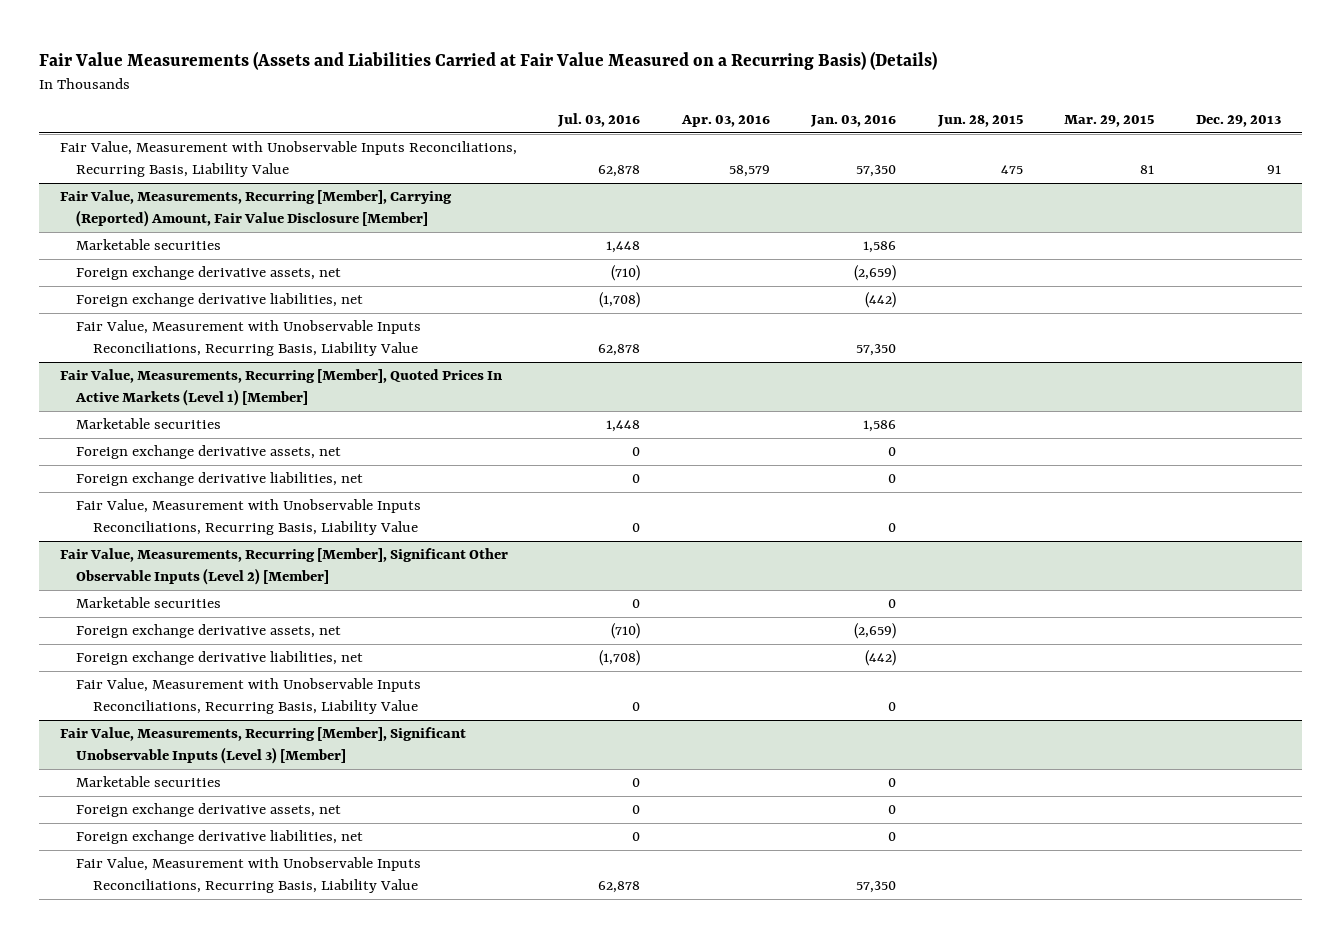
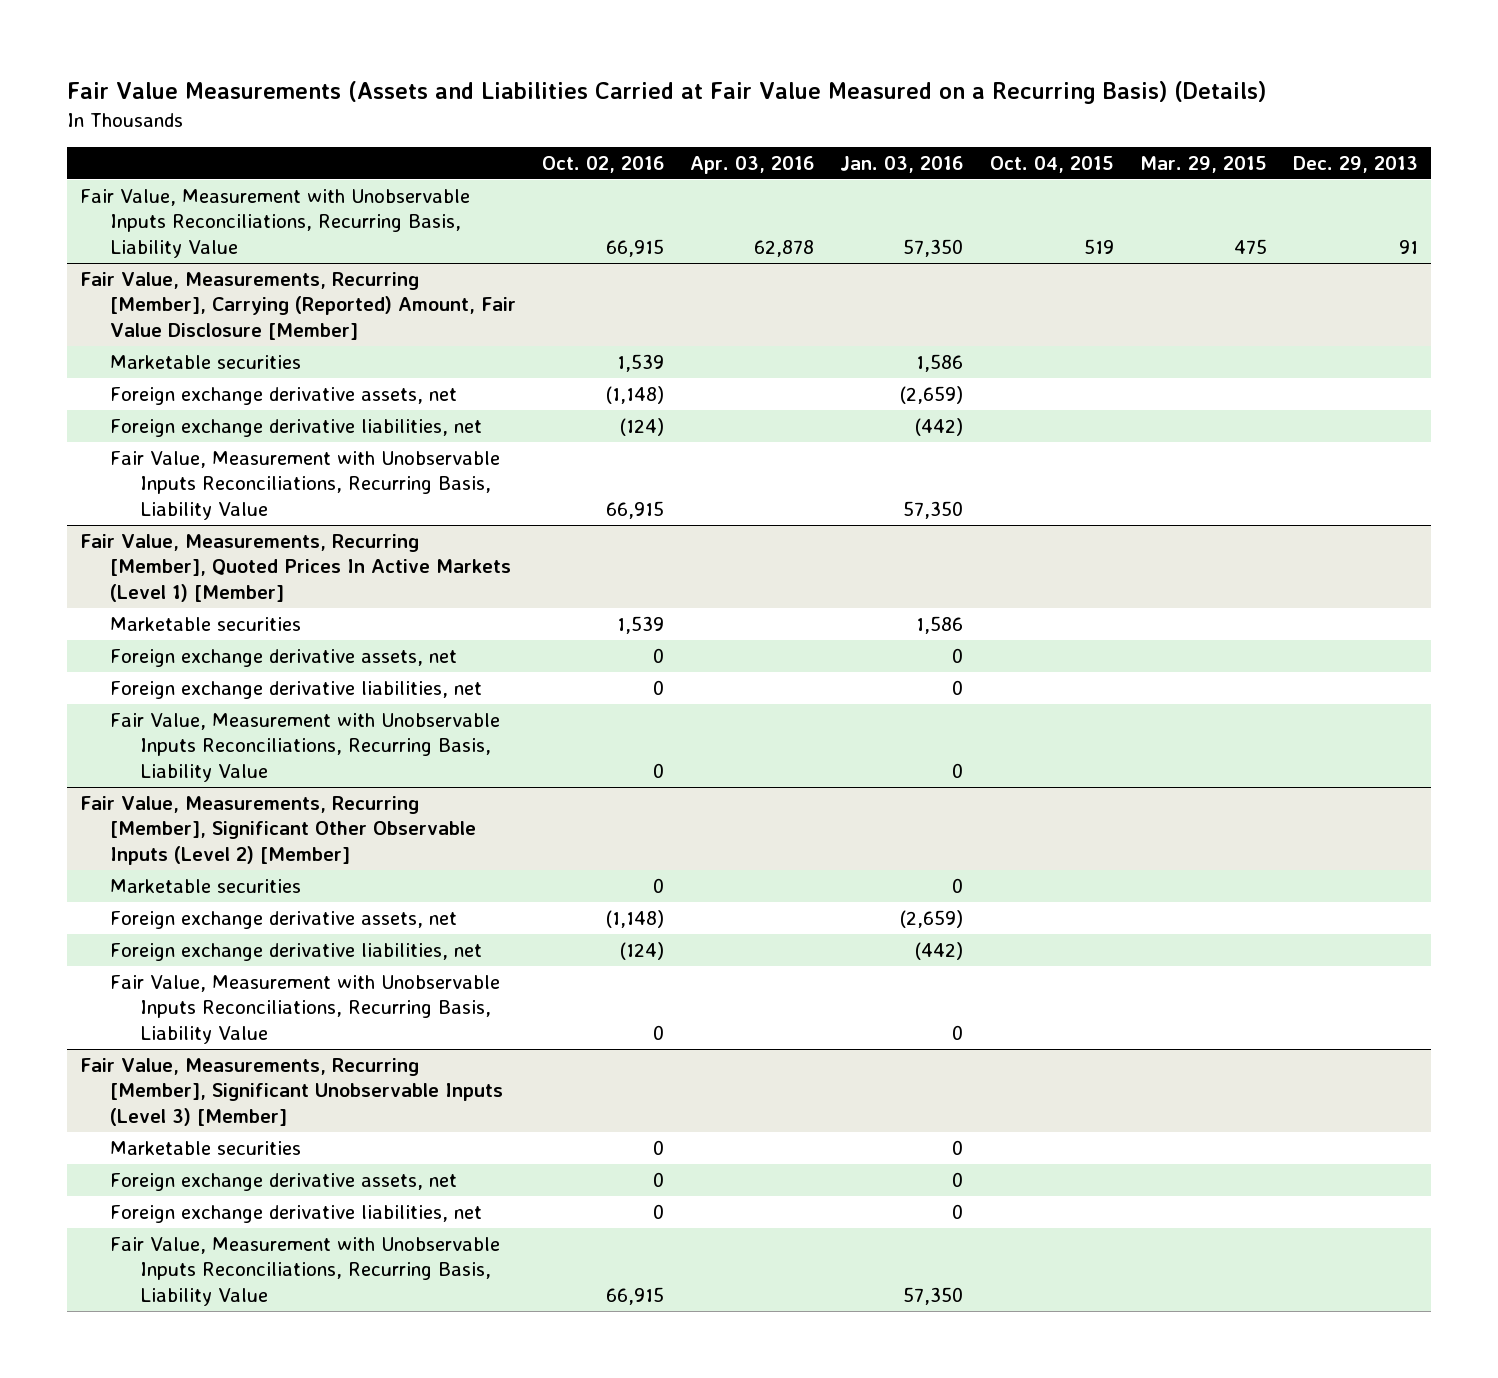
- | Jul. 03, 2016 | Apr. 03, 2016 | Jan. 03, 2016 | Jun. 28, 2015 | Mar. 29, 2015 | Dec. 29, 2013
+ | Oct. 02, 2016 | Apr. 03, 2016 | Jan. 03, 2016 | Oct. 04, 2015 | Mar. 29, 2015 | Dec. 29, 2013
- Fair Value, Measurement with Unobservable Inputs Reconciliations, Recurring Basis, Liability Value | 62,878 | 58,579 | 57,350 | 475 | 81 | 91
+ Fair Value, Measurement with Unobservable Inputs Reconciliations, Recurring Basis, Liability Value | 66,915 | 62,878 | 57,350 | 519 | 475 | 91

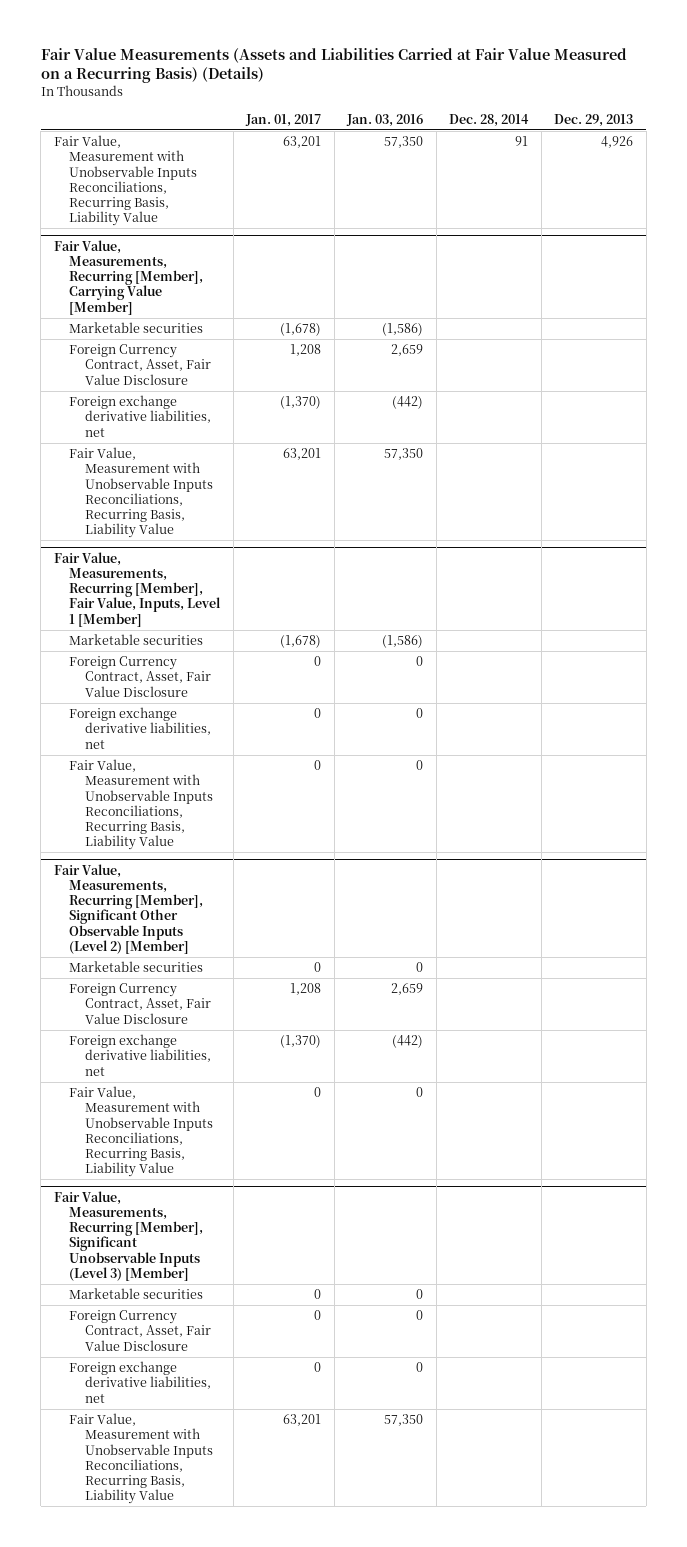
- | Oct. 02, 2016 | Apr. 03, 2016 | Jan. 03, 2016 | Oct. 04, 2015 | Mar. 29, 2015 | Dec. 29, 2013
+ | Jan. 01, 2017 | Jan. 03, 2016 | Dec. 28, 2014 | Dec. 29, 2013
- Fair Value, Measurement with Unobservable Inputs Reconciliations, Recurring Basis, Liability Value | 66,915 | 62,878 | 57,350 | 519 | 475 | 91
- Fair Value, Measurements, Recurring [Member], Carrying (Reported) Amount, Fair Value Disclosure [Member]
- Marketable securities | 1,539 | | 1,586 | | |
- Foreign exchange derivative assets, net | (1,148) | | (2,659) | | |
+ Fair Value, Measurement with Unobservable Inputs Reconciliations, Recurring Basis, Liability Value | 63,201 | 57,350 | 91 | 4,926
+ Fair Value, Measurements, Recurring [Member], Carrying Value [Member]
+ Marketable securities | (1,678) | (1,586) | |
+ Foreign Currency Contract, Asset, Fair Value Disclosure | 1,208 | 2,659 | |
- Fair Value, Measurements, Recurring [Member], Quoted Prices In Active Markets (Level 1) [Member]
- Marketable securities | 1,539 | | 1,586 | | |
- Foreign exchange derivative assets, net | 0 | | 0 | | |
+ Fair Value, Measurements, Recurring [Member], Fair Value, Inputs, Level 1 [Member]
+ Marketable securities | (1,678) | (1,586) | |
+ Foreign Currency Contract, Asset, Fair Value Disclosure | 0 | 0 | |
@ Fair Value, Measurements, Recurring [Member], Significant Other Observable Inputs (Level 2) [Member]
- Foreign exchange derivative assets, net | (1,148) | | (2,659) | | |
+ Foreign Currency Contract, Asset, Fair Value Disclosure | 1,208 | 2,659 | |
@ Fair Value, Measurements, Recurring [Member], Significant Unobservable Inputs (Level 3) [Member]
- Foreign exchange derivative assets, net | 0 | | 0 | | |
+ Foreign Currency Contract, Asset, Fair Value Disclosure | 0 | 0 | |

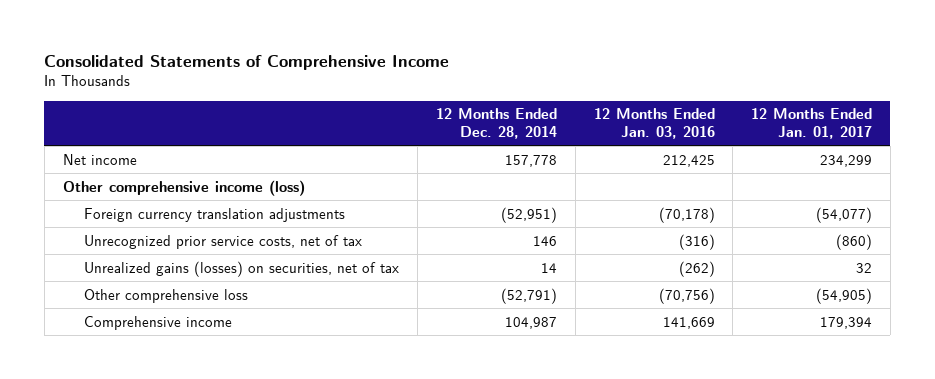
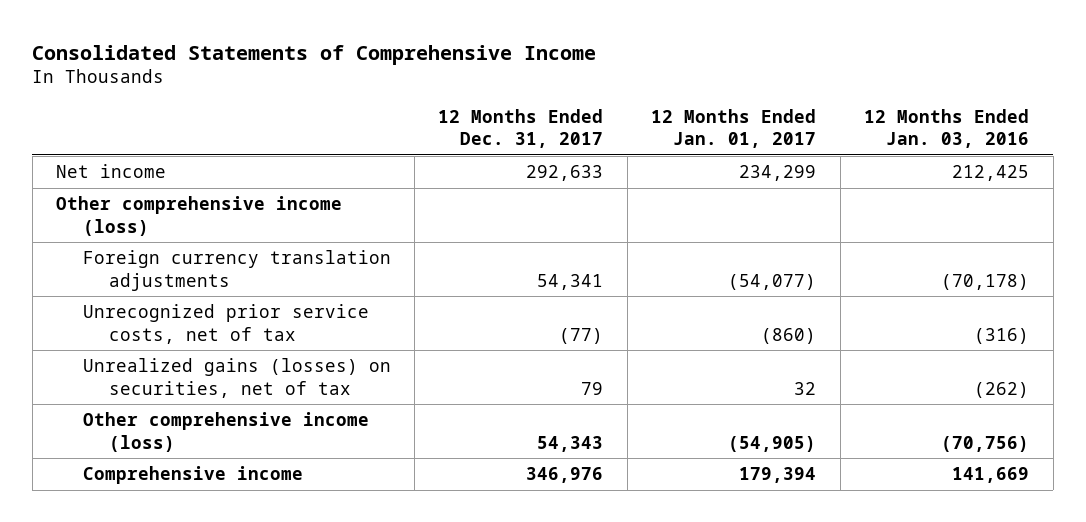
- | 12 Months Ended Dec. 28, 2014 | 12 Months Ended Jan. 03, 2016 | 12 Months Ended Jan. 01, 2017
+ | 12 Months Ended Dec. 31, 2017 | 12 Months Ended Jan. 01, 2017 | 12 Months Ended Jan. 03, 2016
- Other comprehensive loss | (52,791) | (70,756) | (54,905)
+ Other comprehensive income (loss) | 54,343 | (54,905) | (70,756)

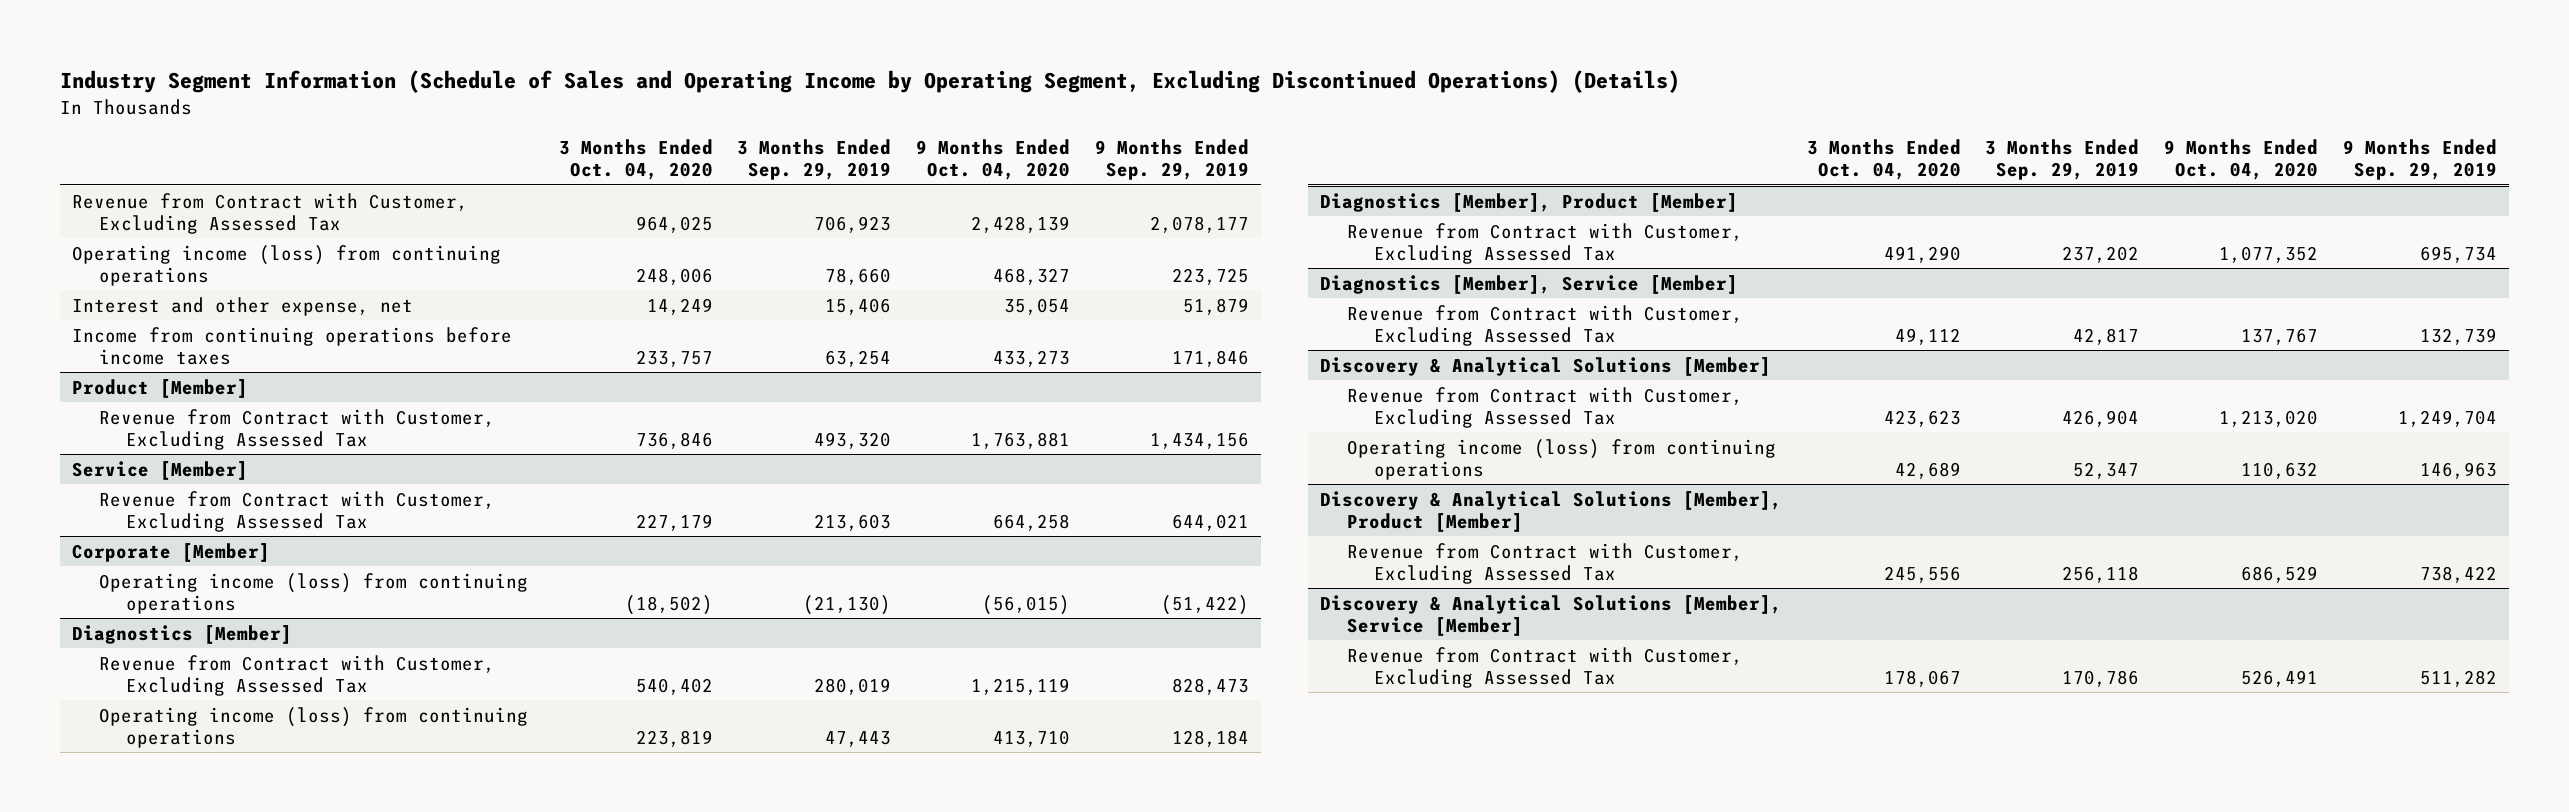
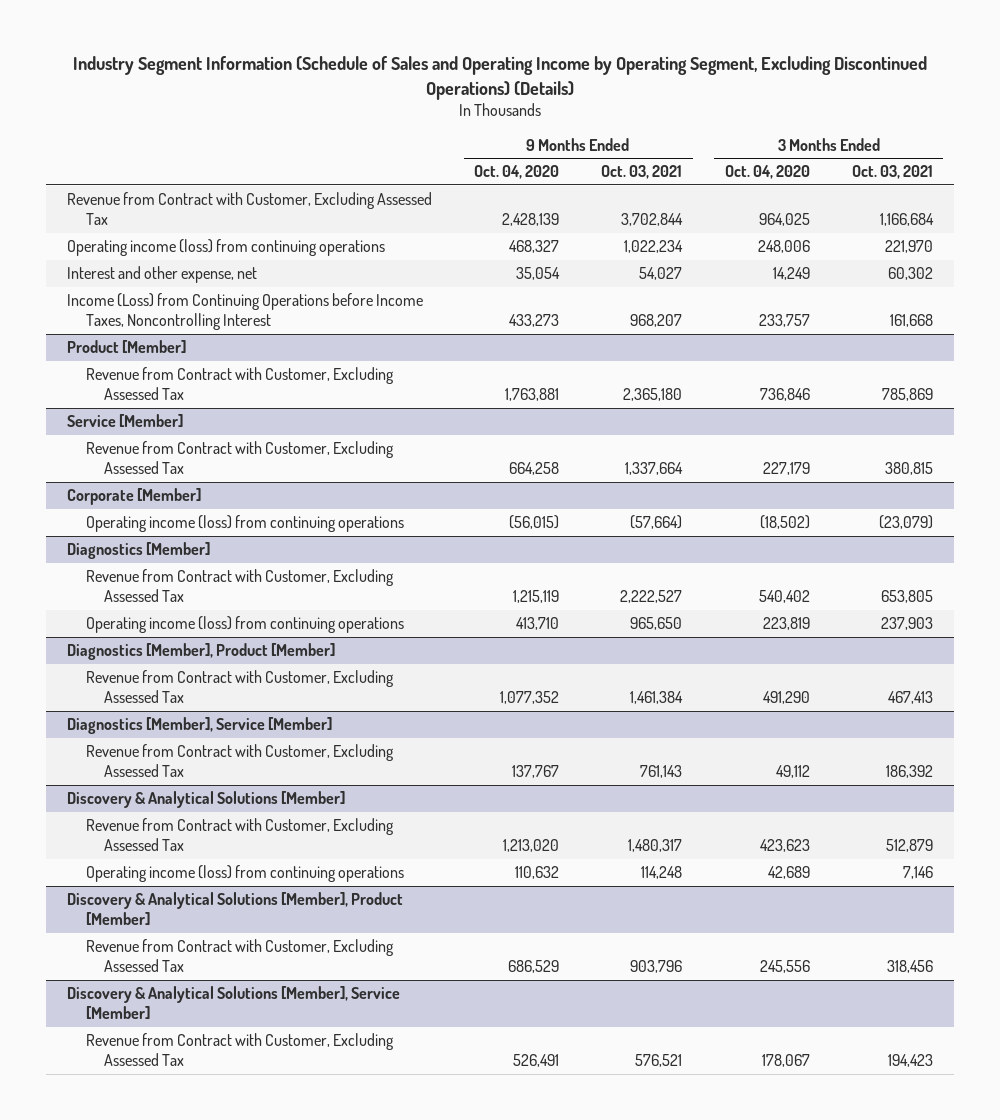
- | 3 Months Ended Oct. 04, 2020 | 3 Months Ended Sep. 29, 2019 | 9 Months Ended Oct. 04, 2020 | 9 Months Ended Sep. 29, 2019
+ | 9 Months Ended Oct. 04, 2020 | 9 Months Ended Oct. 03, 2021 | 3 Months Ended Oct. 04, 2020 | 3 Months Ended Oct. 03, 2021
- Income from continuing operations before income taxes | 233,757 | 63,254 | 433,273 | 171,846
+ Income (Loss) from Continuing Operations before Income Taxes, Noncontrolling Interest | 433,273 | 968,207 | 233,757 | 161,668

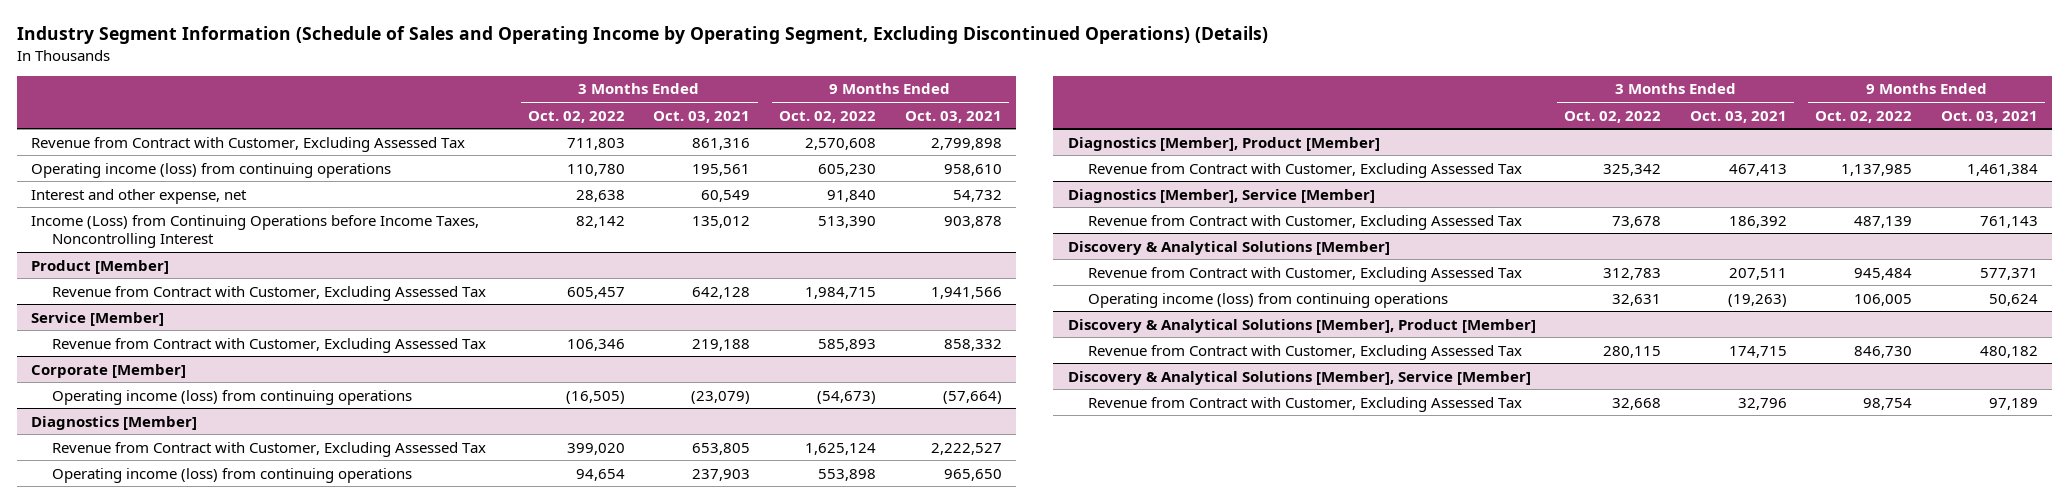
- | 9 Months Ended Oct. 04, 2020 | 9 Months Ended Oct. 03, 2021 | 3 Months Ended Oct. 04, 2020 | 3 Months Ended Oct. 03, 2021
+ | 3 Months Ended Oct. 02, 2022 | 3 Months Ended Oct. 03, 2021 | 9 Months Ended Oct. 02, 2022 | 9 Months Ended Oct. 03, 2021
- Revenue from Contract with Customer, Excluding Assessed Tax | 2,428,139 | 3,702,844 | 964,025 | 1,166,684
- Operating income (loss) from continuing operations | 468,327 | 1,022,234 | 248,006 | 221,970
- Interest and other expense, net | 35,054 | 54,027 | 14,249 | 60,302
- Income (Loss) from Continuing Operations before Income Taxes, Noncontrolling Interest | 433,273 | 968,207 | 233,757 | 161,668
+ Revenue from Contract with Customer, Excluding Assessed Tax | 711,803 | 861,316 | 2,570,608 | 2,799,898
+ Operating income (loss) from continuing operations | 110,780 | 195,561 | 605,230 | 958,610
+ Interest and other expense, net | 28,638 | 60,549 | 91,840 | 54,732
+ Income (Loss) from Continuing Operations before Income Taxes, Noncontrolling Interest | 82,142 | 135,012 | 513,390 | 903,878
@ Product [Member]
- Revenue from Contract with Customer, Excluding Assessed Tax | 1,763,881 | 2,365,180 | 736,846 | 785,869
+ Revenue from Contract with Customer, Excluding Assessed Tax | 605,457 | 642,128 | 1,984,715 | 1,941,566
@ Service [Member]
- Revenue from Contract with Customer, Excluding Assessed Tax | 664,258 | 1,337,664 | 227,179 | 380,815
+ Revenue from Contract with Customer, Excluding Assessed Tax | 106,346 | 219,188 | 585,893 | 858,332
@ Discovery & Analytical Solutions [Member]
- Revenue from Contract with Customer, Excluding Assessed Tax | 1,213,020 | 1,480,317 | 423,623 | 512,879
- Operating income (loss) from continuing operations | 110,632 | 114,248 | 42,689 | 7,146
+ Revenue from Contract with Customer, Excluding Assessed Tax | 312,783 | 207,511 | 945,484 | 577,371
+ Operating income (loss) from continuing operations | 32,631 | (19,263) | 106,005 | 50,624
@ Discovery & Analytical Solutions [Member], Product [Member]
- Revenue from Contract with Customer, Excluding Assessed Tax | 686,529 | 903,796 | 245,556 | 318,456
+ Revenue from Contract with Customer, Excluding Assessed Tax | 280,115 | 174,715 | 846,730 | 480,182
@ Discovery & Analytical Solutions [Member], Service [Member]
- Revenue from Contract with Customer, Excluding Assessed Tax | 526,491 | 576,521 | 178,067 | 194,423
+ Revenue from Contract with Customer, Excluding Assessed Tax | 32,668 | 32,796 | 98,754 | 97,189

